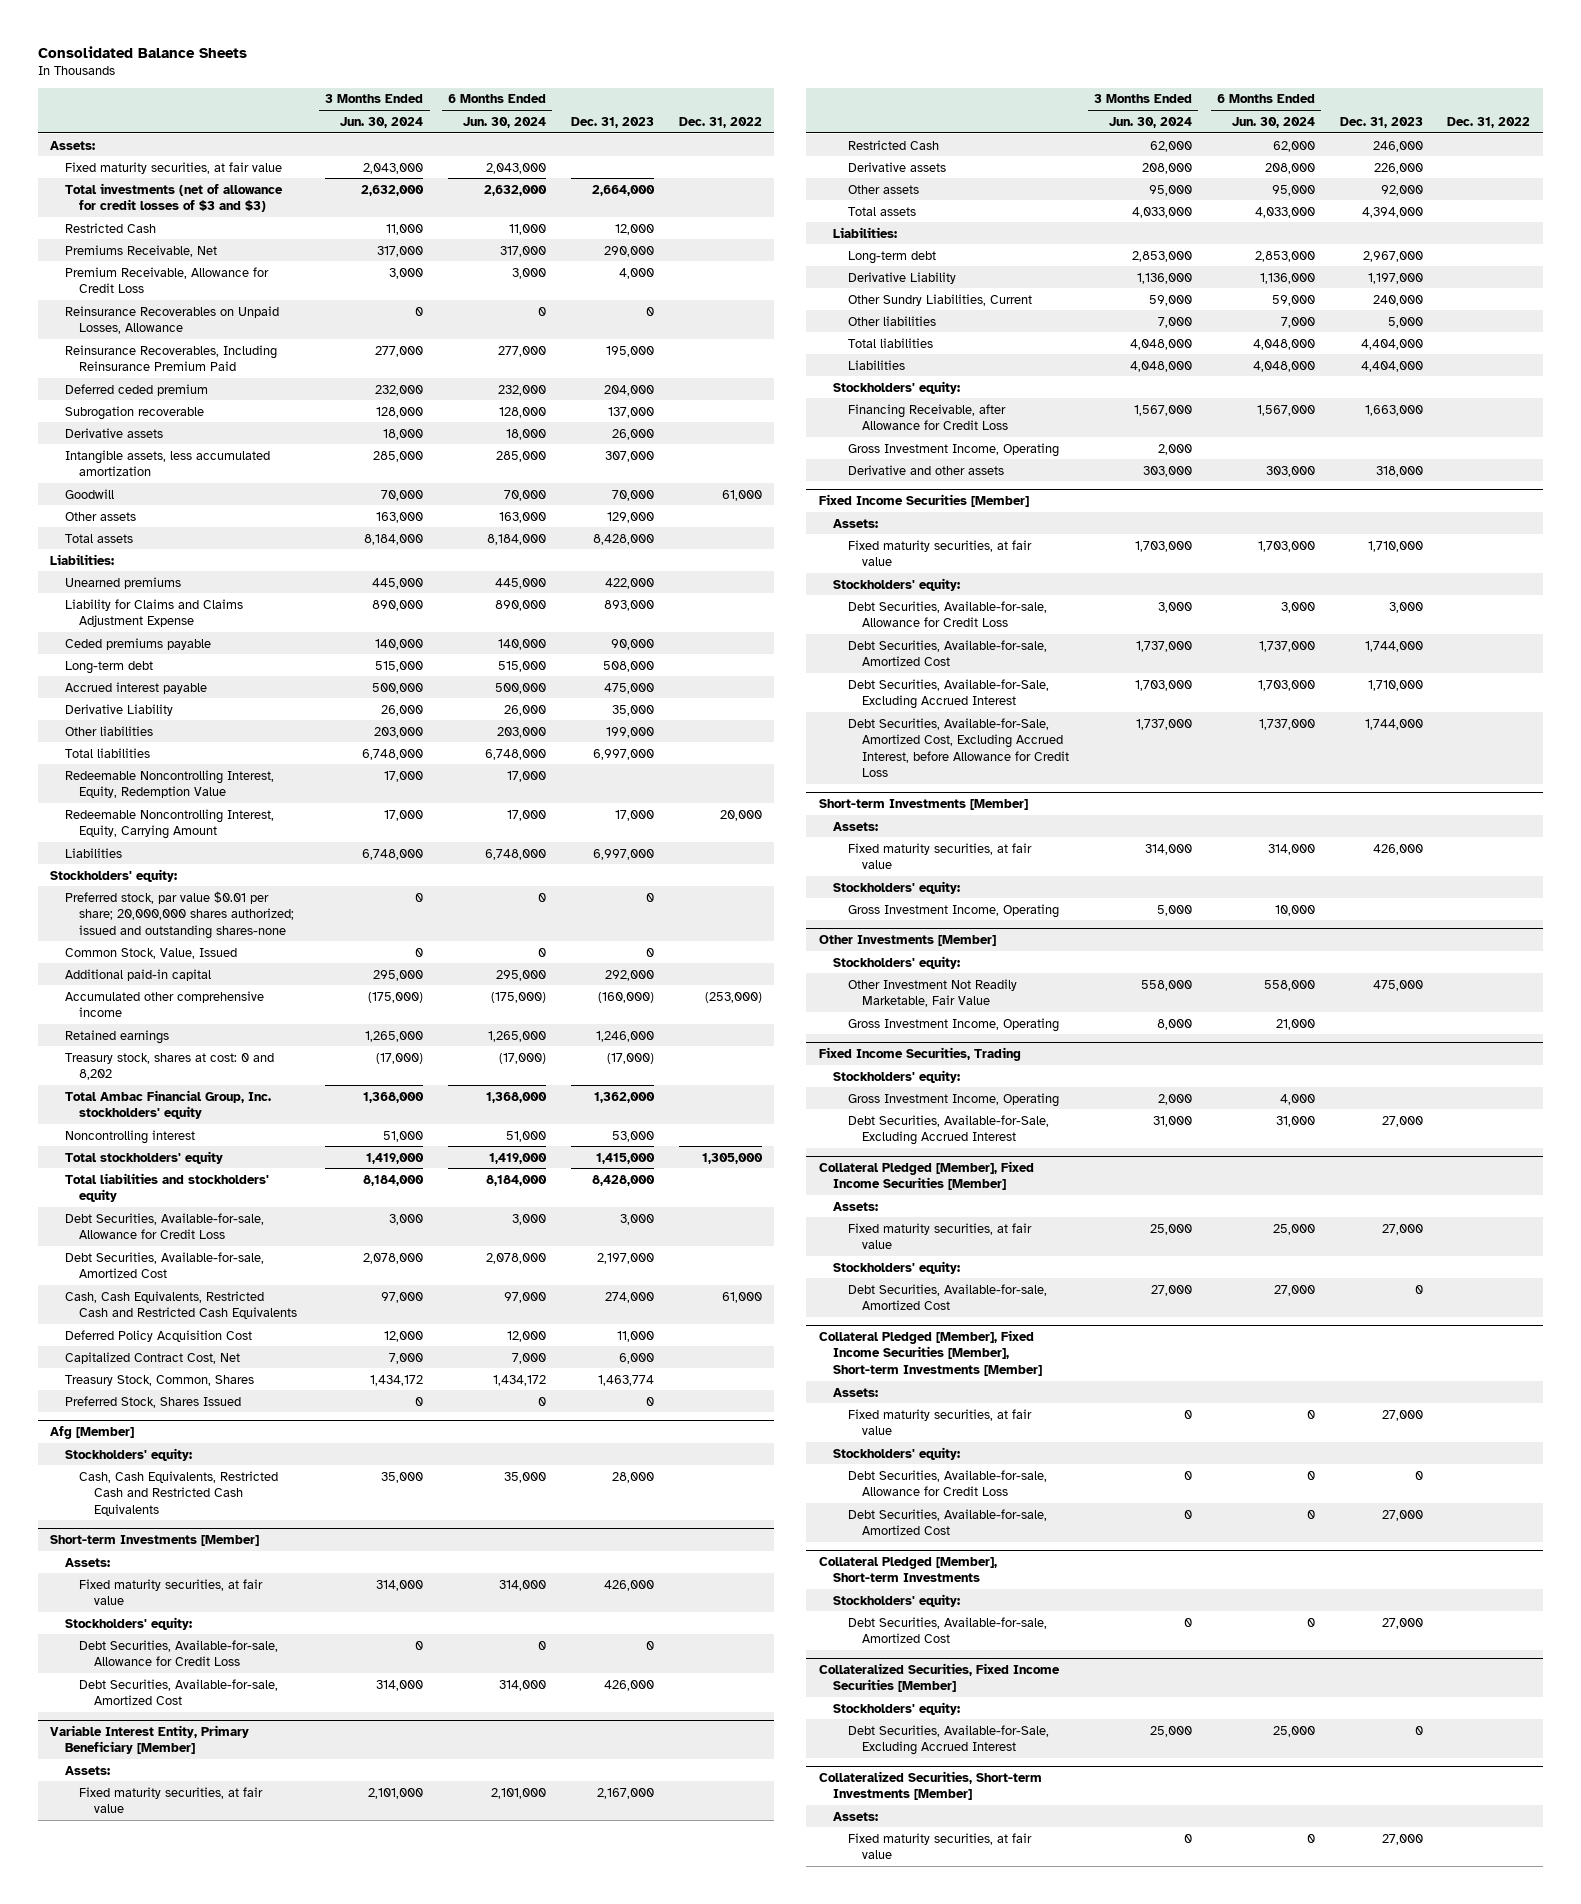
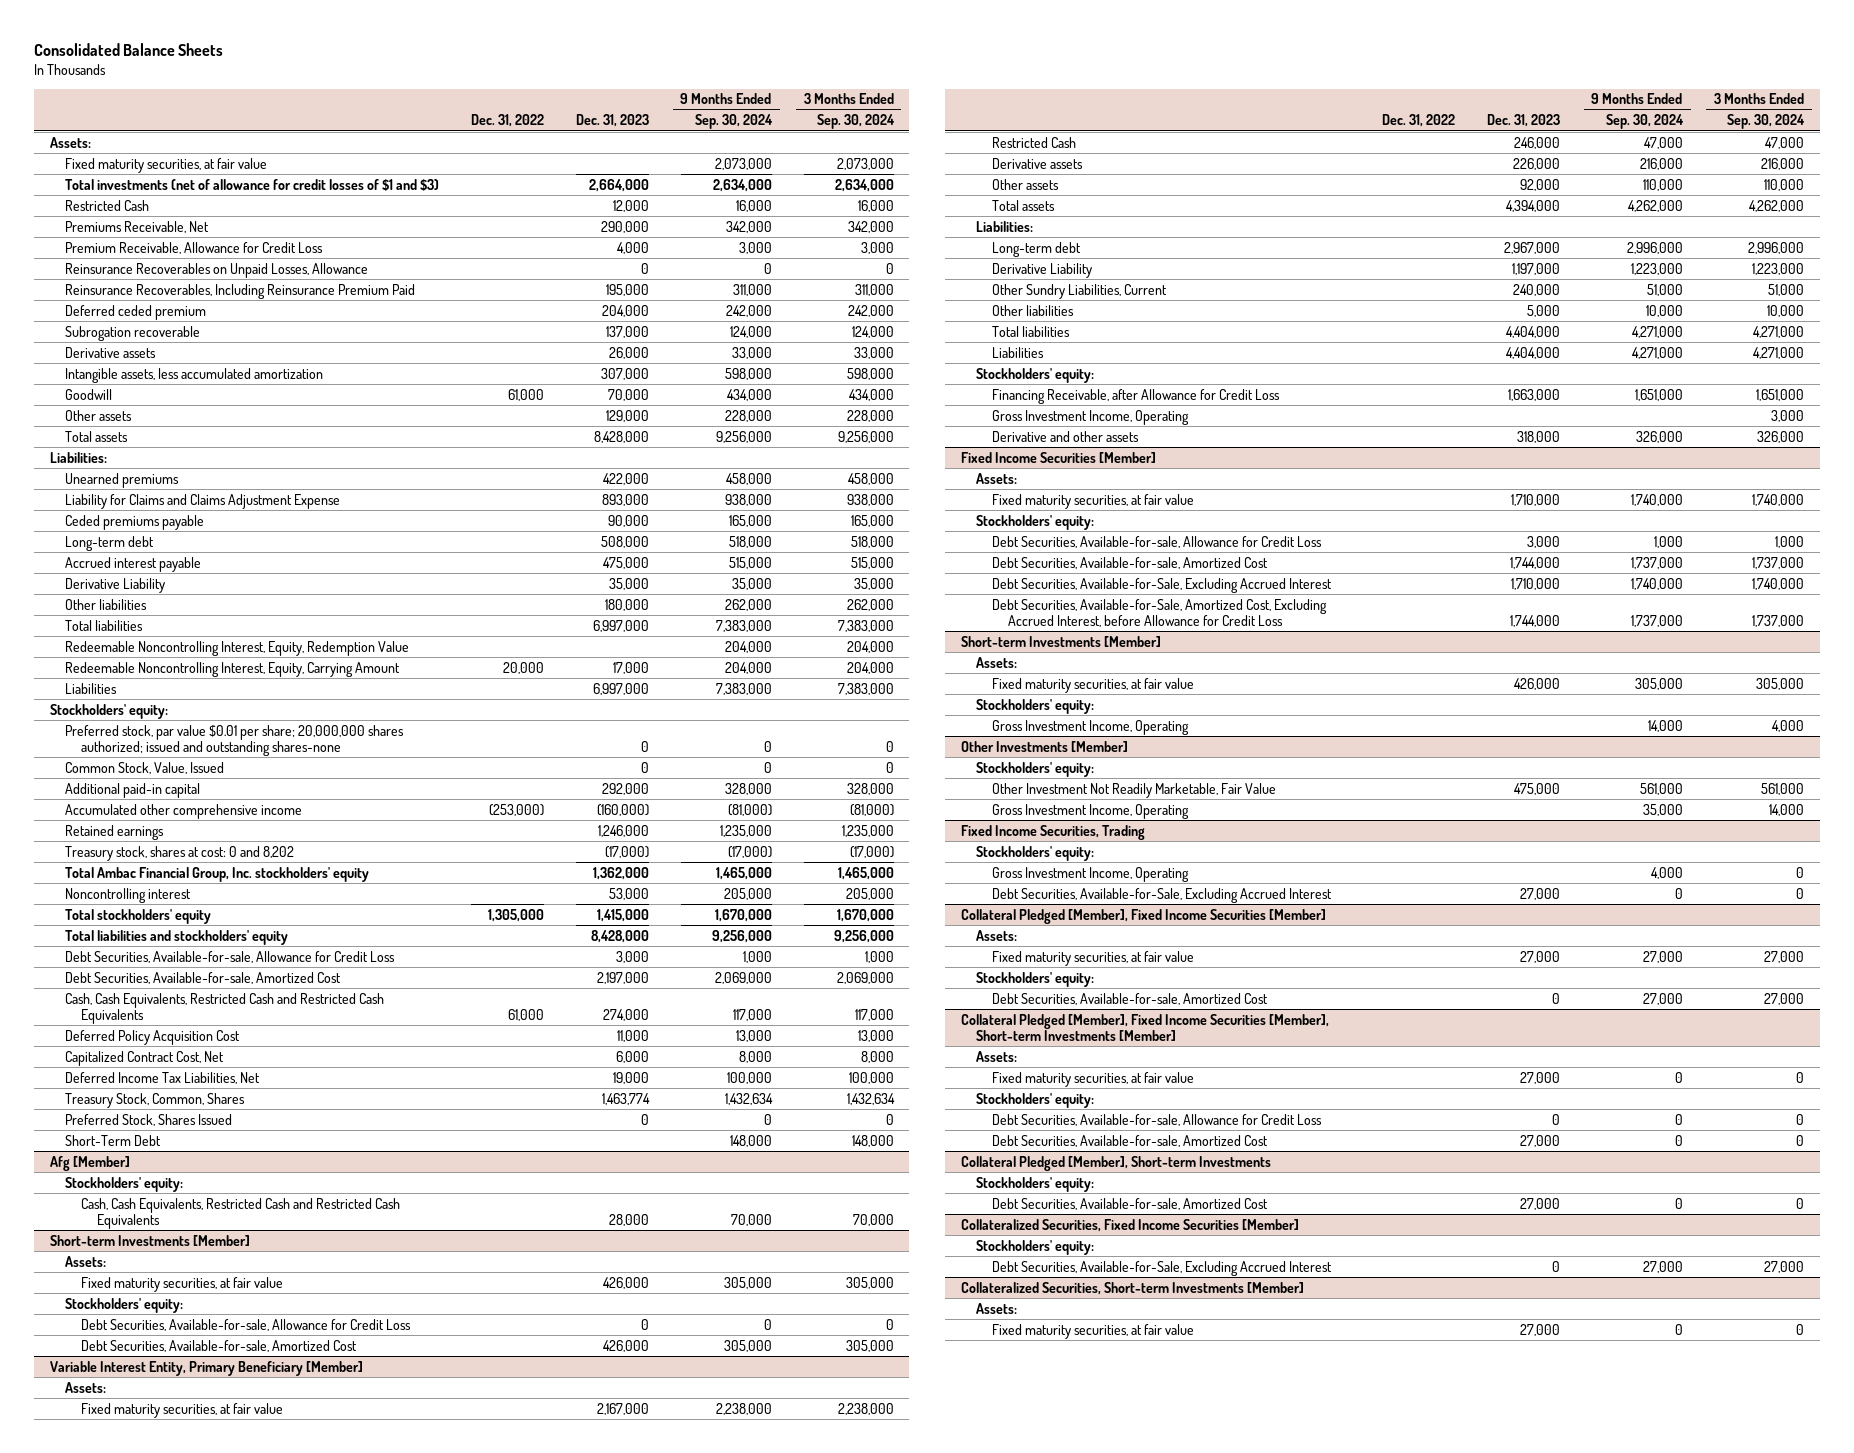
- | 3 Months Ended Jun. 30, 2024 | 6 Months Ended Jun. 30, 2024 | Dec. 31, 2023 | Dec. 31, 2022
+ | Dec. 31, 2022 | Dec. 31, 2023 | 9 Months Ended Sep. 30, 2024 | 3 Months Ended Sep. 30, 2024
- Total investments (net of allowance for credit losses of $3 and $3) | 2,632,000 | 2,632,000 | 2,664,000 |
+ Total investments (net of allowance for credit losses of $1 and $3) | | 2,664,000 | 2,634,000 | 2,634,000
- Other liabilities | 203,000 | 203,000 | 199,000 |
+ Other liabilities | | 180,000 | 262,000 | 262,000
+ Deferred Income Tax Liabilities, Net | | 19,000 | 100,000 | 100,000
+ Short-Term Debt | | | 148,000 | 148,000

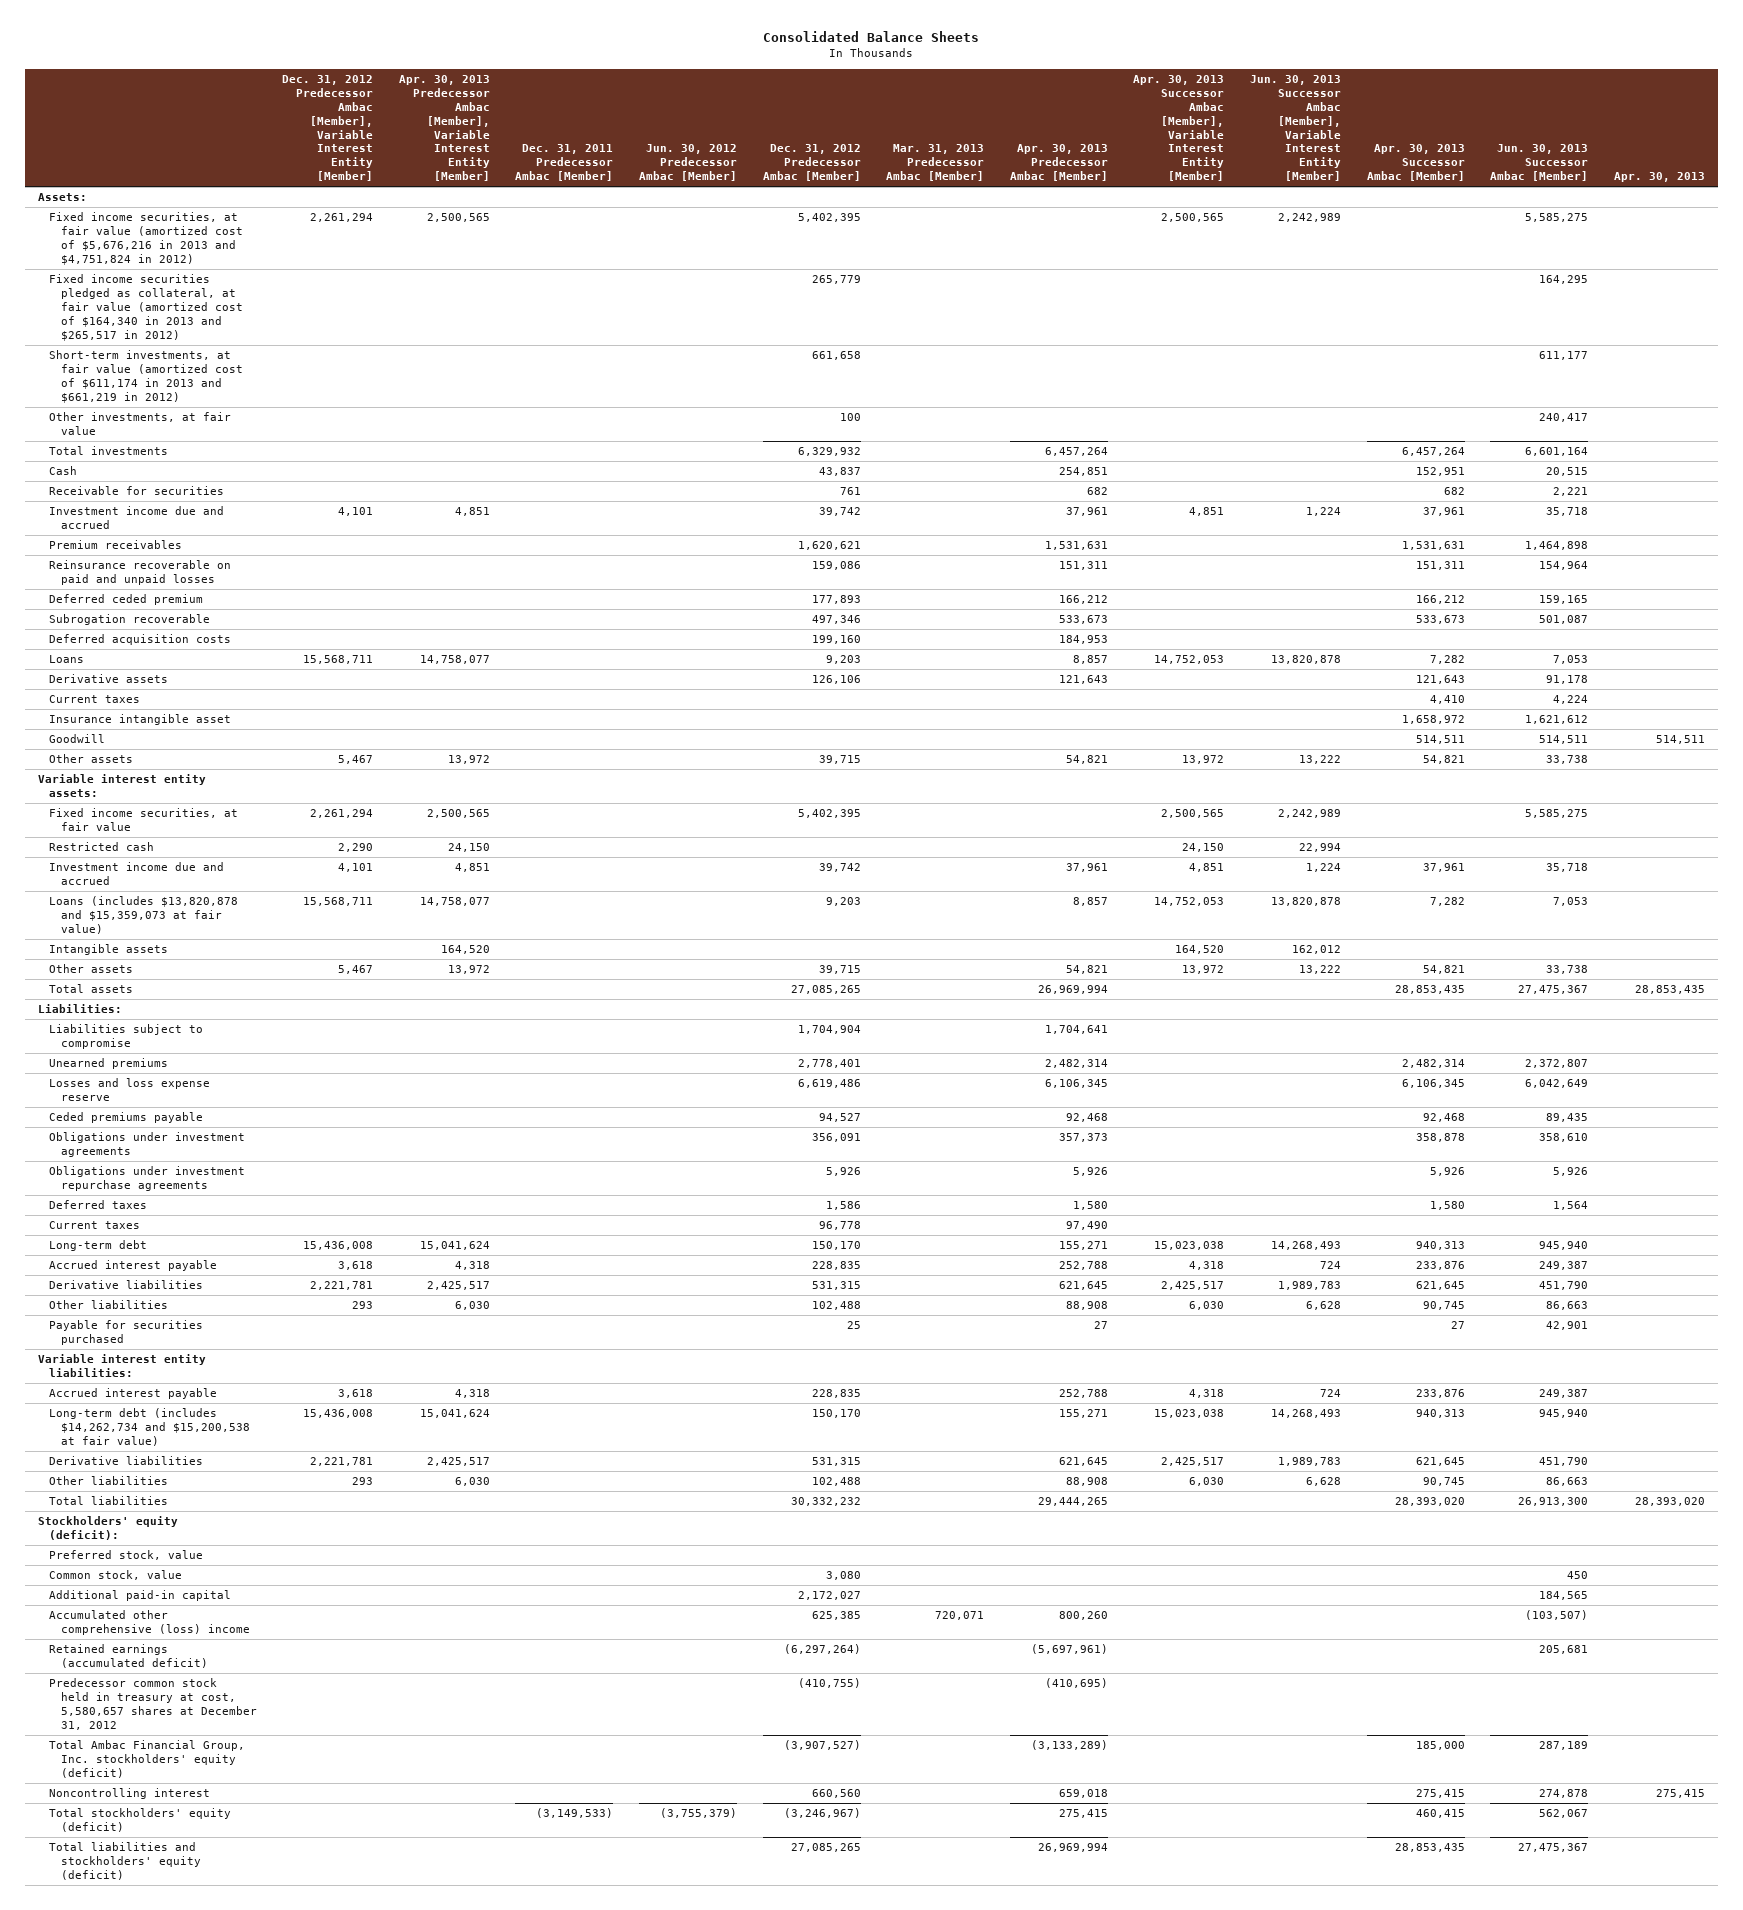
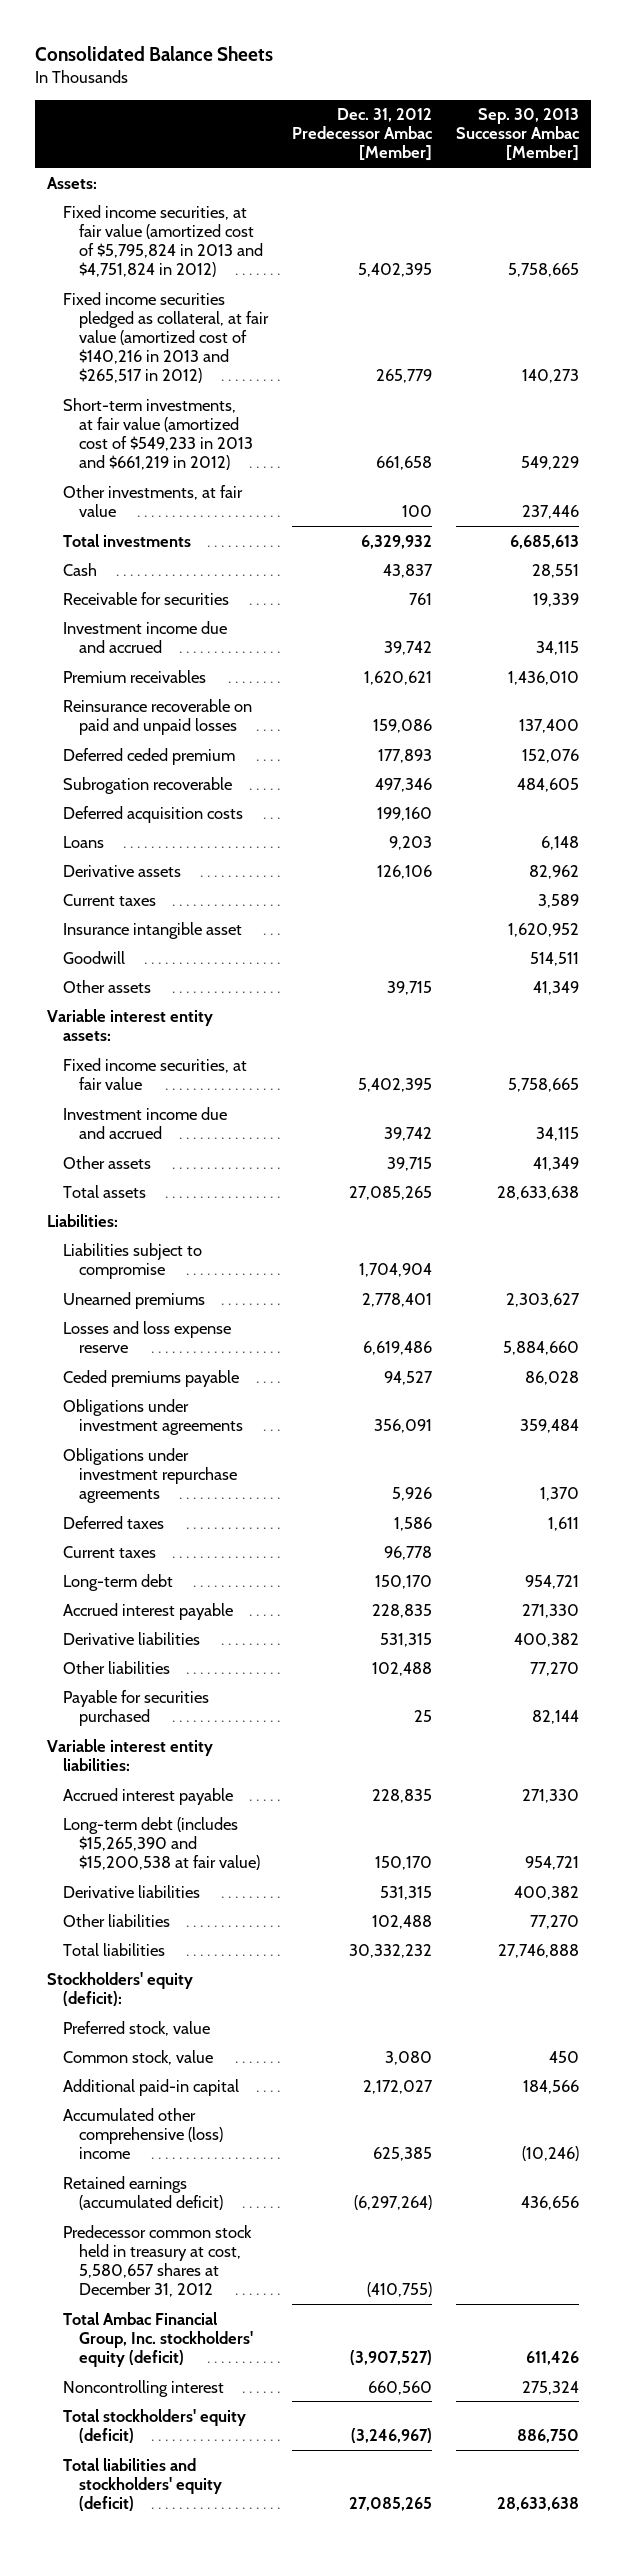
- | Dec. 31, 2012 Predecessor Ambac [Member], Variable Interest Entity [Member] | Apr. 30, 2013 Predecessor Ambac [Member], Variable Interest Entity [Member] | Dec. 31, 2011 Predecessor Ambac [Member] | Jun. 30, 2012 Predecessor Ambac [Member] | Dec. 31, 2012 Predecessor Ambac [Member] | Mar. 31, 2013 Predecessor Ambac [Member] | Apr. 30, 2013 Predecessor Ambac [Member] | Apr. 30, 2013 Successor Ambac [Member], Variable Interest Entity [Member] | Jun. 30, 2013 Successor Ambac [Member], Variable Interest Entity [Member] | Apr. 30, 2013 Successor Ambac [Member] | Jun. 30, 2013 Successor Ambac [Member] | Apr. 30, 2013
+ | Dec. 31, 2012 Predecessor Ambac [Member] | Sep. 30, 2013 Successor Ambac [Member]
- Fixed income securities, at fair value (amortized cost of $5,676,216 in 2013 and $4,751,824 in 2012) | 2,261,294 | 2,500,565 | | | 5,402,395 | | | 2,500,565 | 2,242,989 | | 5,585,275 |
- Fixed income securities pledged as collateral, at fair value (amortized cost of $164,340 in 2013 and $265,517 in 2012) | | | | | 265,779 | | | | | | 164,295 |
- Short-term investments, at fair value (amortized cost of $611,174 in 2013 and $661,219 in 2012) | | | | | 661,658 | | | | | | 611,177 |
+ Fixed income securities, at fair value (amortized cost of $5,795,824 in 2013 and $4,751,824 in 2012) | 5,402,395 | 5,758,665
+ Fixed income securities pledged as collateral, at fair value (amortized cost of $140,216 in 2013 and $265,517 in 2012) | 265,779 | 140,273
+ Short-term investments, at fair value (amortized cost of $549,233 in 2013 and $661,219 in 2012) | 661,658 | 549,229
- Restricted cash | 2,290 | 24,150 | | | | | | 24,150 | 22,994 | | |
- Loans (includes $13,820,878 and $15,359,073 at fair value) | 15,568,711 | 14,758,077 | | | 9,203 | | 8,857 | 14,752,053 | 13,820,878 | 7,282 | 7,053 |
- Intangible assets | | 164,520 | | | | | | 164,520 | 162,012 | | |
- Long-term debt (includes $14,262,734 and $15,200,538 at fair value) | 15,436,008 | 15,041,624 | | | 150,170 | | 155,271 | 15,023,038 | 14,268,493 | 940,313 | 945,940 |
+ Long-term debt (includes $15,265,390 and $15,200,538 at fair value) | 150,170 | 954,721

